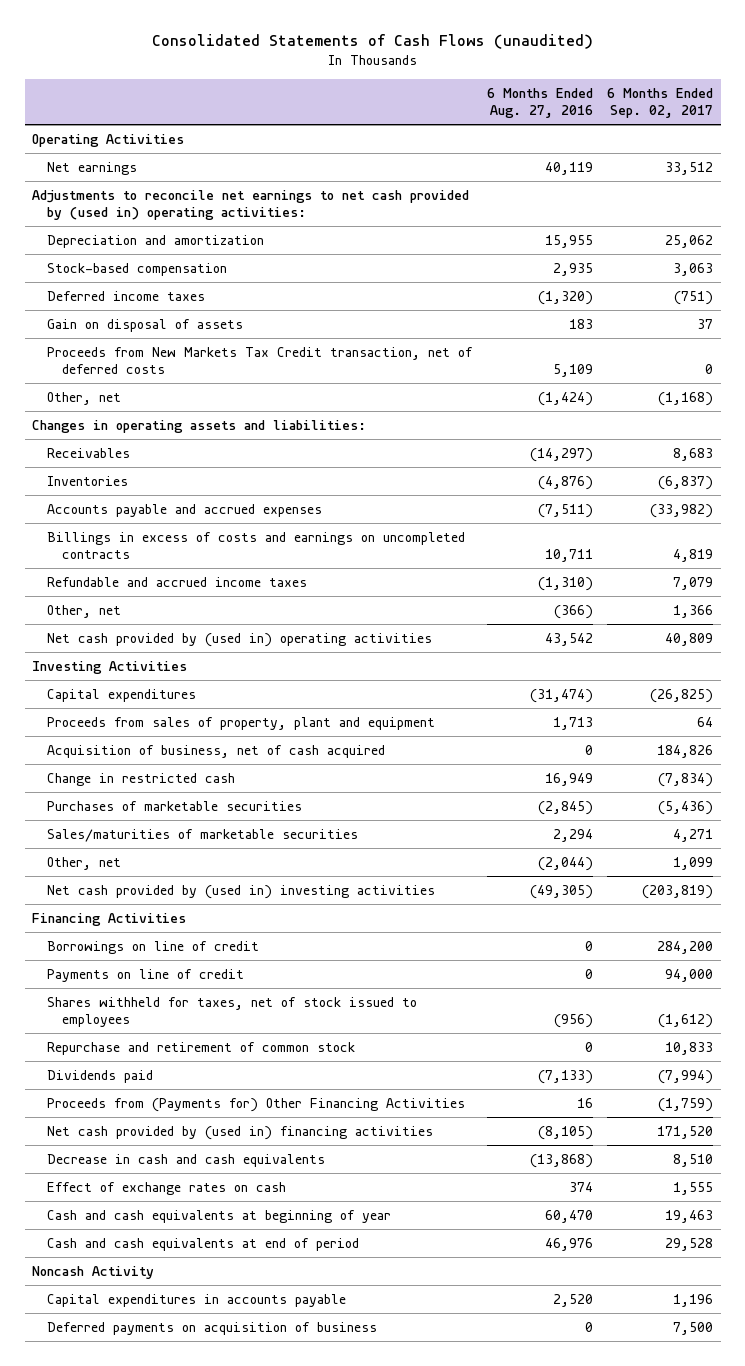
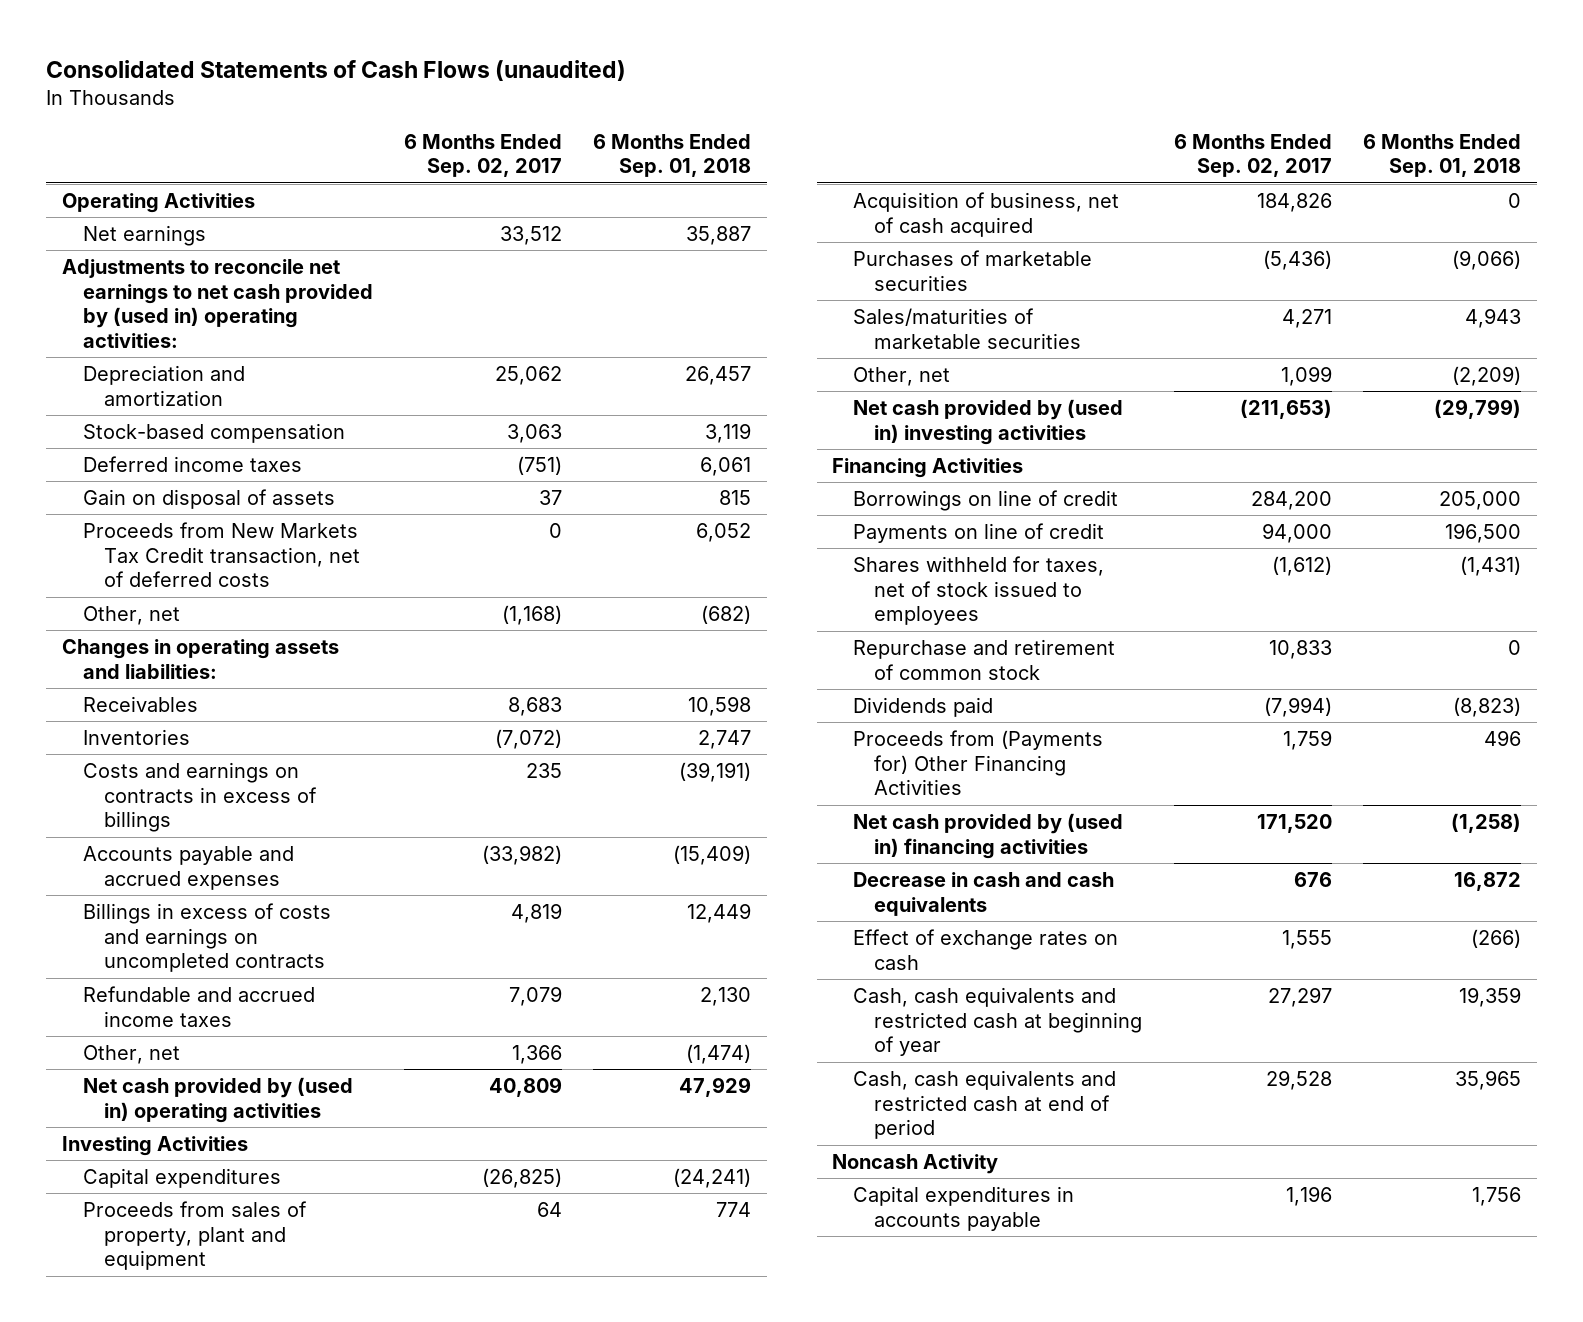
- | 6 Months Ended Aug. 27, 2016 | 6 Months Ended Sep. 02, 2017
+ | 6 Months Ended Sep. 02, 2017 | 6 Months Ended Sep. 01, 2018
- Inventories | (4,876) | (6,837)
+ Inventories | (7,072) | 2,747
+ Costs and earnings on contracts in excess of billings | 235 | (39,191)
- Change in restricted cash | 16,949 | (7,834)
- Net cash provided by (used in) investing activities | (49,305) | (203,819)
+ Net cash provided by (used in) investing activities | (211,653) | (29,799)
- Proceeds from (Payments for) Other Financing Activities | 16 | (1,759)
+ Proceeds from (Payments for) Other Financing Activities | 1,759 | 496
- Decrease in cash and cash equivalents | (13,868) | 8,510
+ Decrease in cash and cash equivalents | 676 | 16,872
- Cash and cash equivalents at beginning of year | 60,470 | 19,463
- Cash and cash equivalents at end of period | 46,976 | 29,528
+ Cash, cash equivalents and restricted cash at beginning of year | 27,297 | 19,359
+ Cash, cash equivalents and restricted cash at end of period | 29,528 | 35,965
- Deferred payments on acquisition of business | 0 | 7,500

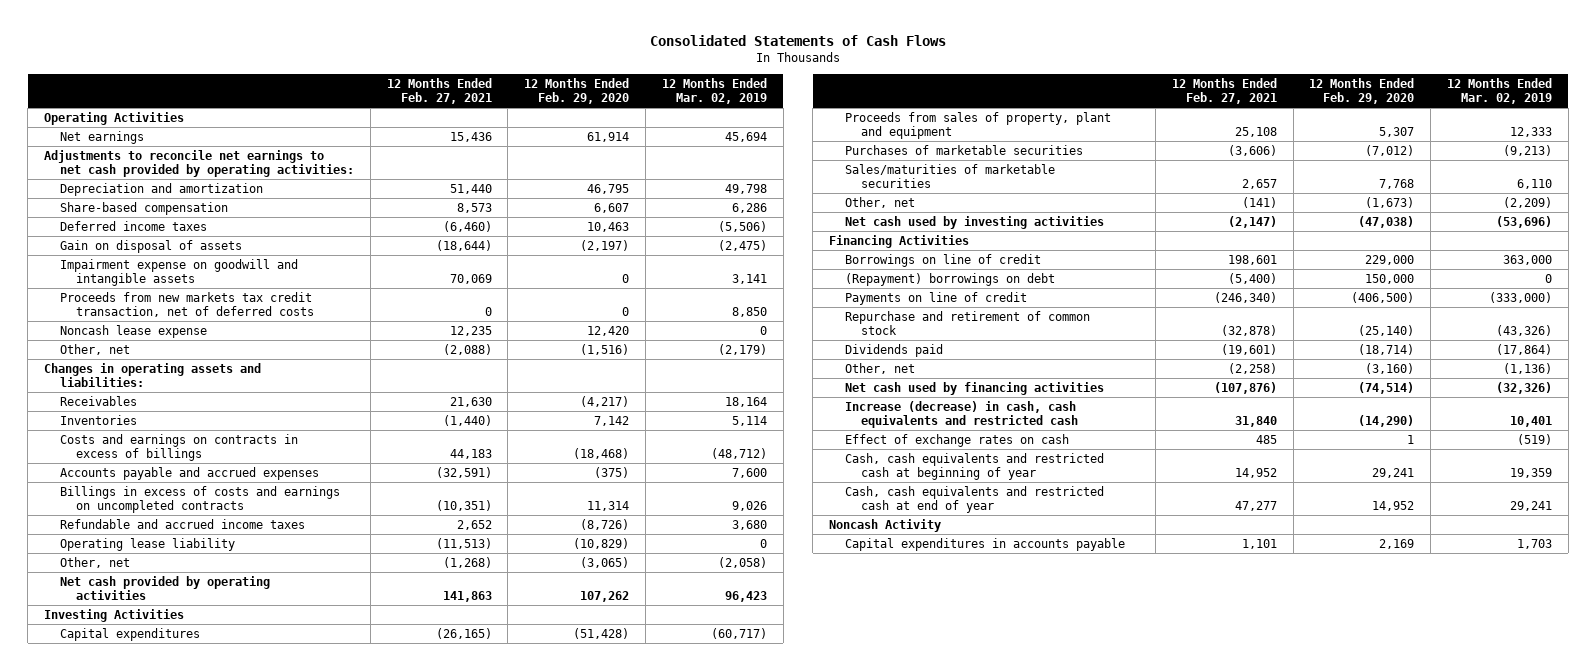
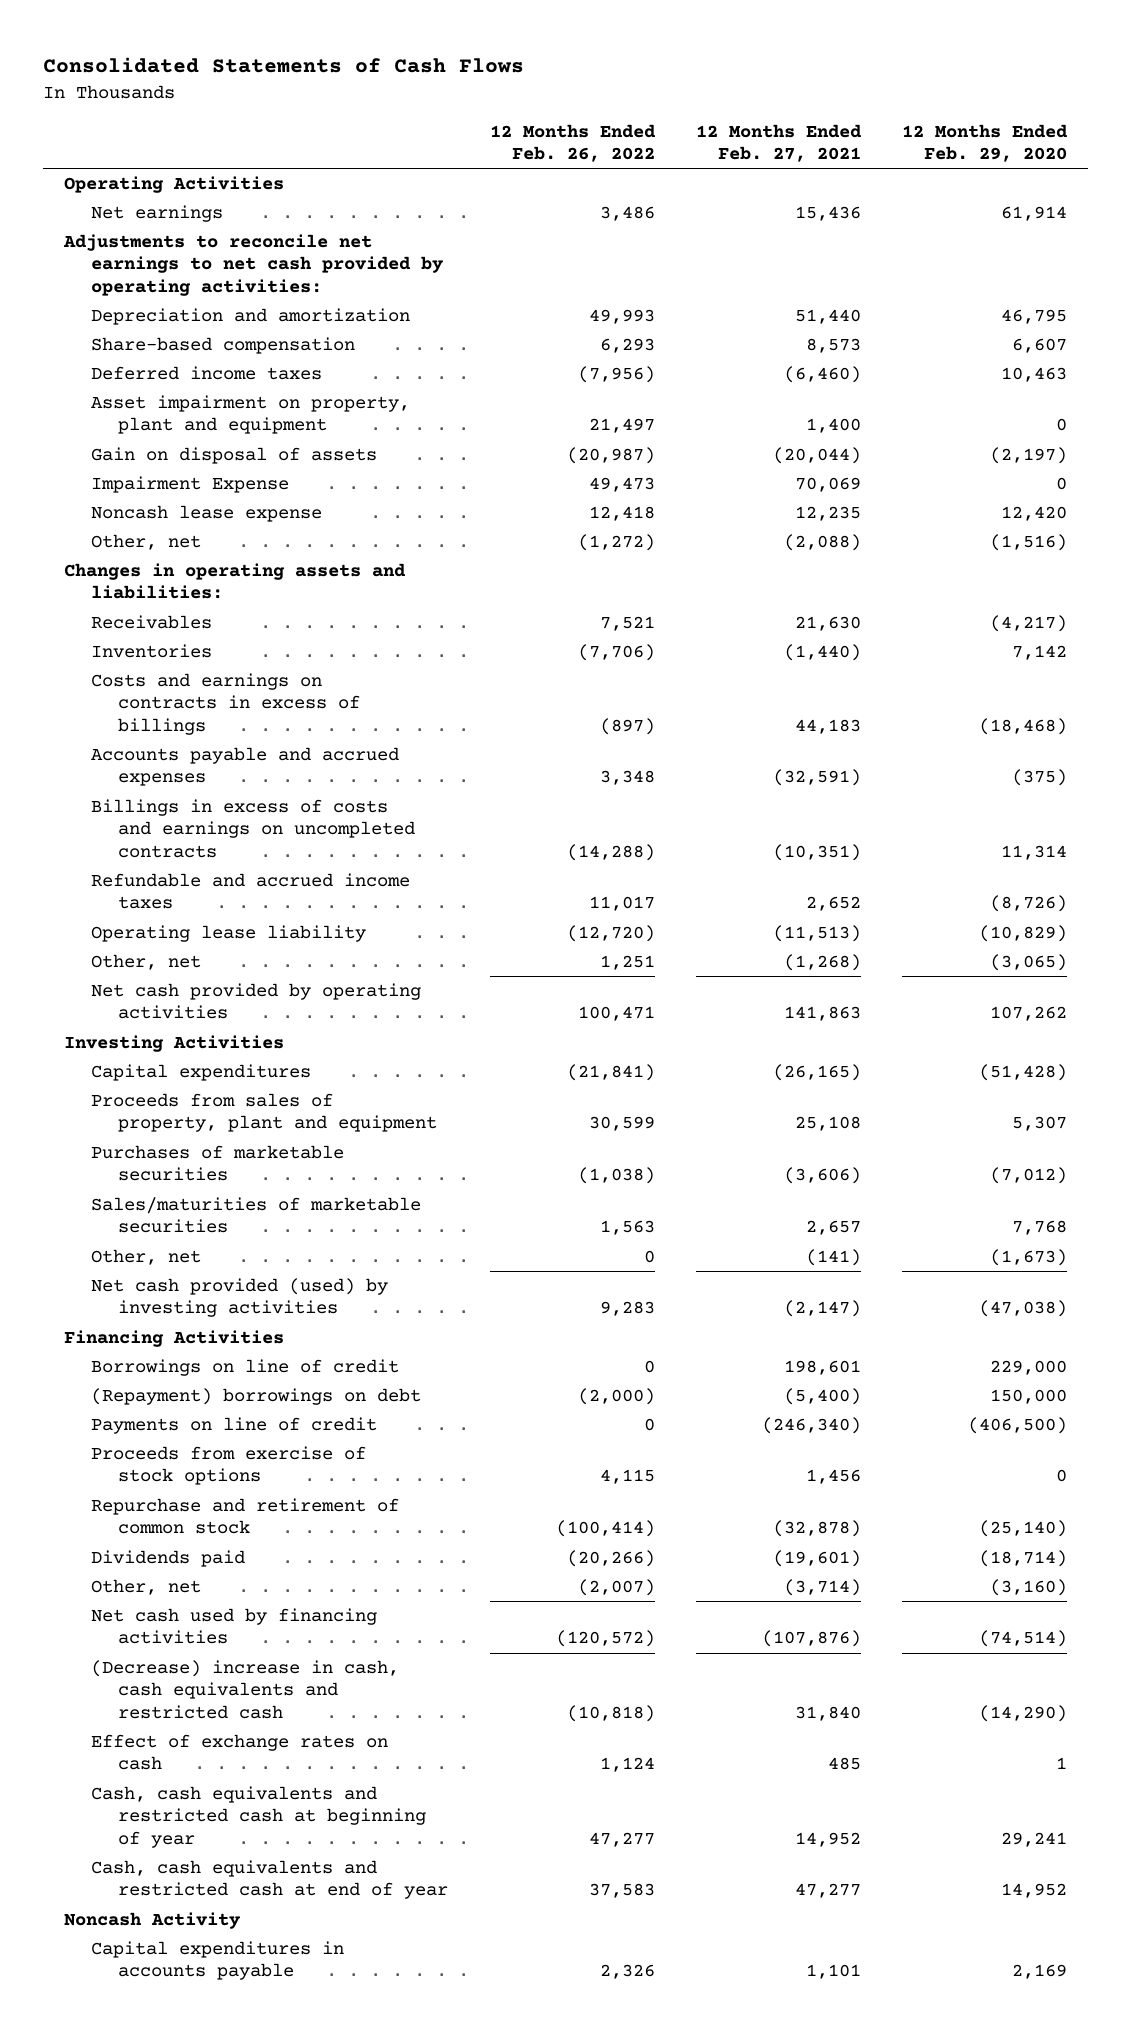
- | 12 Months Ended Feb. 27, 2021 | 12 Months Ended Feb. 29, 2020 | 12 Months Ended Mar. 02, 2019
+ | 12 Months Ended Feb. 26, 2022 | 12 Months Ended Feb. 27, 2021 | 12 Months Ended Feb. 29, 2020
- Gain on disposal of assets | (18,644) | (2,197) | (2,475)
- Impairment expense on goodwill and intangible assets | 70,069 | 0 | 3,141
- Proceeds from new markets tax credit transaction, net of deferred costs | 0 | 0 | 8,850
+ Asset impairment on property, plant and equipment | 21,497 | 1,400 | 0
+ Gain on disposal of assets | (20,987) | (20,044) | (2,197)
+ Impairment Expense | 49,473 | 70,069 | 0
- Net cash used by investing activities | (2,147) | (47,038) | (53,696)
+ Net cash provided (used) by investing activities | 9,283 | (2,147) | (47,038)
+ Proceeds from exercise of stock options | 4,115 | 1,456 | 0
- Other, net | (2,258) | (3,160) | (1,136)
+ Other, net | (2,007) | (3,714) | (3,160)
- Increase (decrease) in cash, cash equivalents and restricted cash | 31,840 | (14,290) | 10,401
+ (Decrease) increase in cash, cash equivalents and restricted cash | (10,818) | 31,840 | (14,290)

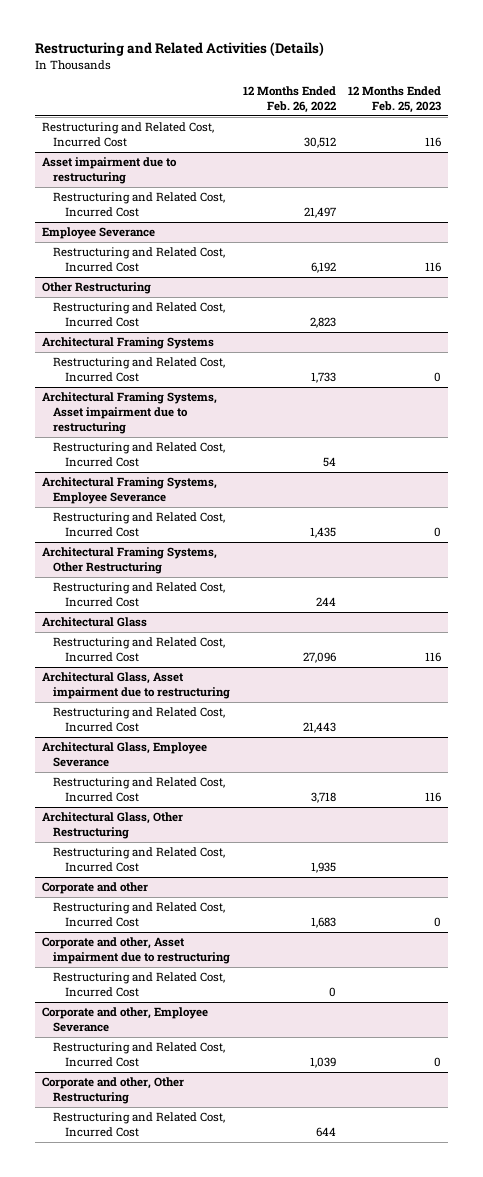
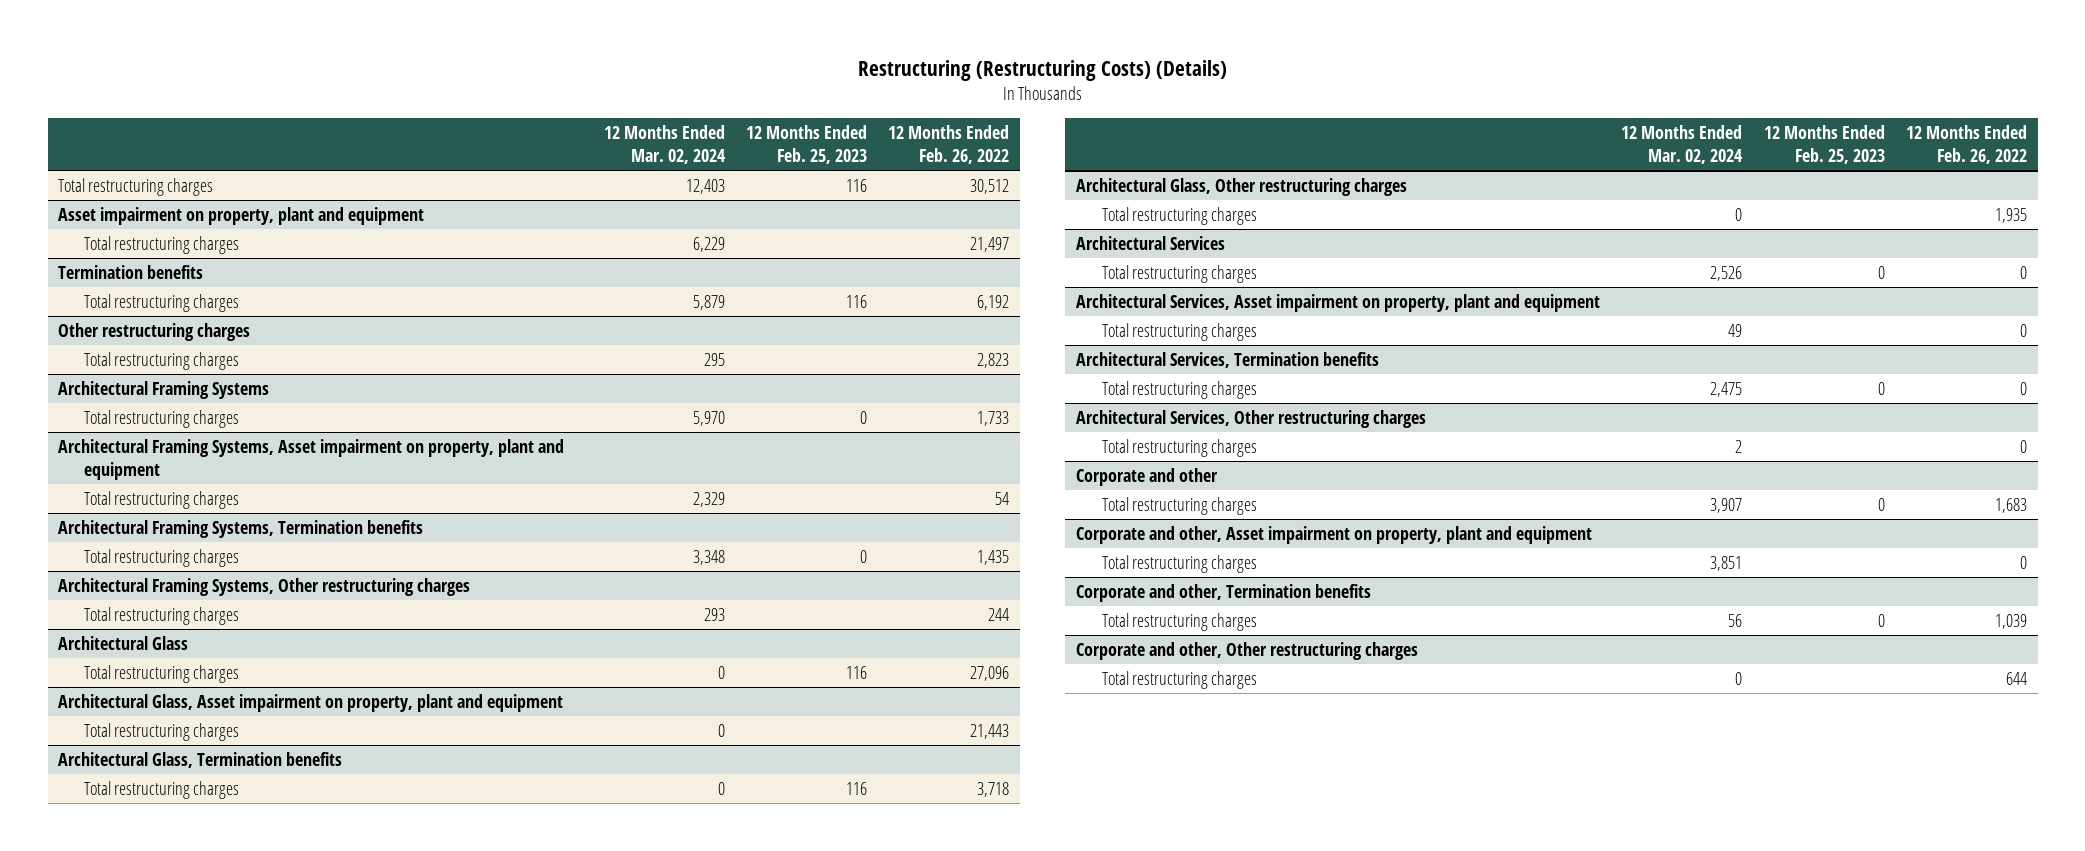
- Restructuring and Related Activities (Details)
+ Restructuring (Restructuring Costs) (Details)
- | 12 Months Ended Feb. 26, 2022 | 12 Months Ended Feb. 25, 2023
+ | 12 Months Ended Mar. 02, 2024 | 12 Months Ended Feb. 25, 2023 | 12 Months Ended Feb. 26, 2022
- Restructuring and Related Cost, Incurred Cost | 30,512 | 116
- Asset impairment due to restructuring
- Restructuring and Related Cost, Incurred Cost | 21,497 |
- Employee Severance
- Restructuring and Related Cost, Incurred Cost | 6,192 | 116
- Other Restructuring
- Restructuring and Related Cost, Incurred Cost | 2,823 |
+ Total restructuring charges | 12,403 | 116 | 30,512
+ Asset impairment on property, plant and equipment
+ Total restructuring charges | 6,229 | | 21,497
+ Termination benefits
+ Total restructuring charges | 5,879 | 116 | 6,192
+ Other restructuring charges
+ Total restructuring charges | 295 | | 2,823
@ Architectural Framing Systems
- Restructuring and Related Cost, Incurred Cost | 1,733 | 0
- Architectural Framing Systems, Asset impairment due to restructuring
- Restructuring and Related Cost, Incurred Cost | 54 |
- Architectural Framing Systems, Employee Severance
- Restructuring and Related Cost, Incurred Cost | 1,435 | 0
- Architectural Framing Systems, Other Restructuring
- Restructuring and Related Cost, Incurred Cost | 244 |
@ Architectural Framing Systems
+ Total restructuring charges | 5,970 | 0 | 1,733
+ Architectural Framing Systems, Asset impairment on property, plant and equipment
+ Total restructuring charges | 2,329 | | 54
+ Architectural Framing Systems, Termination benefits
+ Total restructuring charges | 3,348 | 0 | 1,435
+ Architectural Framing Systems, Other restructuring charges
+ Total restructuring charges | 293 | | 244
@ Architectural Glass
- Restructuring and Related Cost, Incurred Cost | 27,096 | 116
- Architectural Glass, Asset impairment due to restructuring
- Restructuring and Related Cost, Incurred Cost | 21,443 |
- Architectural Glass, Employee Severance
- Restructuring and Related Cost, Incurred Cost | 3,718 | 116
- Architectural Glass, Other Restructuring
- Restructuring and Related Cost, Incurred Cost | 1,935 |
@ Architectural Glass
+ Total restructuring charges | 0 | 116 | 27,096
+ Architectural Glass, Asset impairment on property, plant and equipment
+ Total restructuring charges | 0 | | 21,443
+ Architectural Glass, Termination benefits
+ Total restructuring charges | 0 | 116 | 3,718
+ Architectural Glass, Other restructuring charges
+ Total restructuring charges | 0 | | 1,935
+ Architectural Services
+ Total restructuring charges | 2,526 | 0 | 0
+ Architectural Services, Asset impairment on property, plant and equipment
+ Total restructuring charges | 49 | | 0
+ Architectural Services, Termination benefits
+ Total restructuring charges | 2,475 | 0 | 0
+ Architectural Services, Other restructuring charges
+ Total restructuring charges | 2 | | 0
@ Corporate and other
- Restructuring and Related Cost, Incurred Cost | 1,683 | 0
- Corporate and other, Asset impairment due to restructuring
- Restructuring and Related Cost, Incurred Cost | 0 |
- Corporate and other, Employee Severance
- Restructuring and Related Cost, Incurred Cost | 1,039 | 0
- Corporate and other, Other Restructuring
- Restructuring and Related Cost, Incurred Cost | 644 |
@ Corporate and other
+ Total restructuring charges | 3,907 | 0 | 1,683
+ Corporate and other, Asset impairment on property, plant and equipment
+ Total restructuring charges | 3,851 | | 0
+ Corporate and other, Termination benefits
+ Total restructuring charges | 56 | 0 | 1,039
+ Corporate and other, Other restructuring charges
+ Total restructuring charges | 0 | | 644

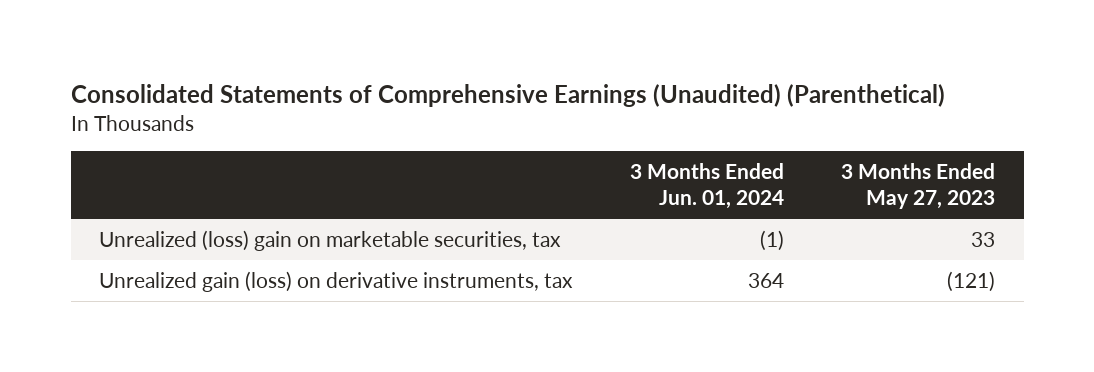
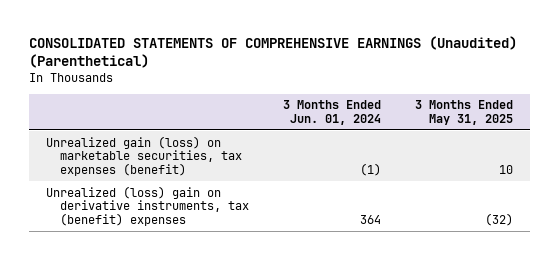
- Consolidated Statements of Comprehensive Earnings (Unaudited) (Parenthetical)
+ CONSOLIDATED STATEMENTS OF COMPREHENSIVE EARNINGS (Unaudited) (Parenthetical)
- | 3 Months Ended Jun. 01, 2024 | 3 Months Ended May 27, 2023
+ | 3 Months Ended Jun. 01, 2024 | 3 Months Ended May 31, 2025
- Unrealized (loss) gain on marketable securities, tax | (1) | 33
- Unrealized gain (loss) on derivative instruments, tax | 364 | (121)
+ Unrealized gain (loss) on marketable securities, tax expenses (benefit) | (1) | 10
+ Unrealized (loss) gain on derivative instruments, tax (benefit) expenses | 364 | (32)

